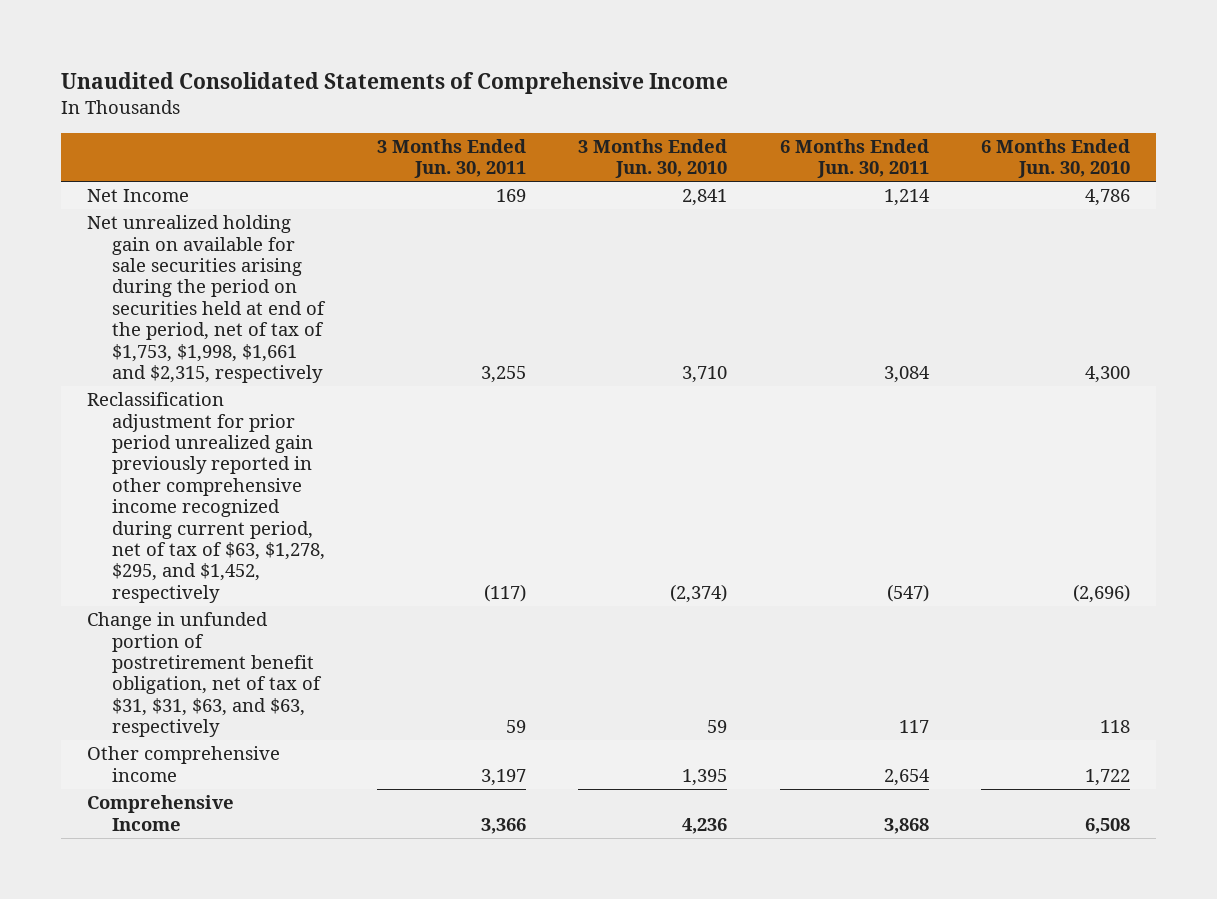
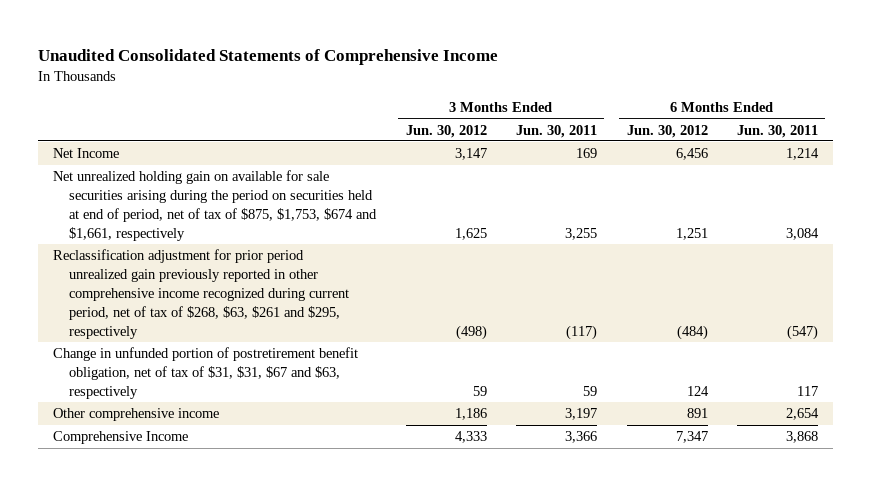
- | 3 Months Ended Jun. 30, 2011 | 3 Months Ended Jun. 30, 2010 | 6 Months Ended Jun. 30, 2011 | 6 Months Ended Jun. 30, 2010
+ | 3 Months Ended Jun. 30, 2012 | 3 Months Ended Jun. 30, 2011 | 6 Months Ended Jun. 30, 2012 | 6 Months Ended Jun. 30, 2011
- Net unrealized holding gain on available for sale securities arising during the period on securities held at end of the period, net of tax of $1,753, $1,998, $1,661 and $2,315, respectively | 3,255 | 3,710 | 3,084 | 4,300
- Reclassification adjustment for prior period unrealized gain previously reported in other comprehensive income recognized during current period, net of tax of $63, $1,278, $295, and $1,452, respectively | (117) | (2,374) | (547) | (2,696)
- Change in unfunded portion of postretirement benefit obligation, net of tax of $31, $31, $63, and $63, respectively | 59 | 59 | 117 | 118
+ Net unrealized holding gain on available for sale securities arising during the period on securities held at end of period, net of tax of $875, $1,753, $674 and $1,661, respectively | 1,625 | 3,255 | 1,251 | 3,084
+ Reclassification adjustment for prior period unrealized gain previously reported in other comprehensive income recognized during current period, net of tax of $268, $63, $261 and $295, respectively | (498) | (117) | (484) | (547)
+ Change in unfunded portion of postretirement benefit obligation, net of tax of $31, $31, $67 and $63, respectively | 59 | 59 | 124 | 117

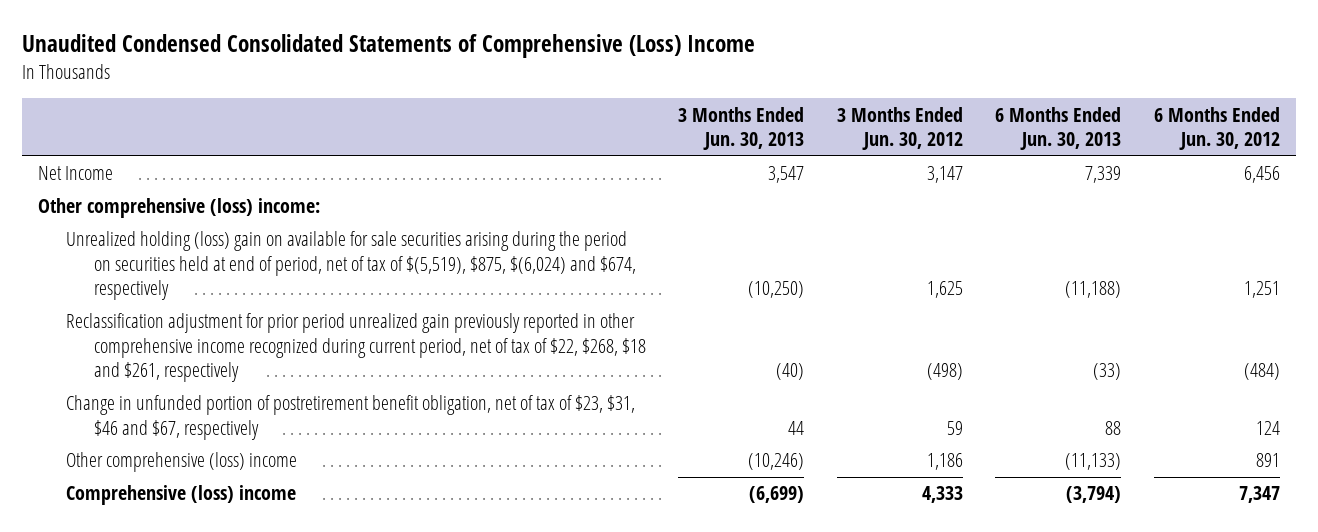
- Unaudited Consolidated Statements of Comprehensive Income
+ Unaudited Condensed Consolidated Statements of Comprehensive (Loss) Income
- | 3 Months Ended Jun. 30, 2012 | 3 Months Ended Jun. 30, 2011 | 6 Months Ended Jun. 30, 2012 | 6 Months Ended Jun. 30, 2011
+ | 3 Months Ended Jun. 30, 2013 | 3 Months Ended Jun. 30, 2012 | 6 Months Ended Jun. 30, 2013 | 6 Months Ended Jun. 30, 2012
- Net unrealized holding gain on available for sale securities arising during the period on securities held at end of period, net of tax of $875, $1,753, $674 and $1,661, respectively | 1,625 | 3,255 | 1,251 | 3,084
- Reclassification adjustment for prior period unrealized gain previously reported in other comprehensive income recognized during current period, net of tax of $268, $63, $261 and $295, respectively | (498) | (117) | (484) | (547)
- Change in unfunded portion of postretirement benefit obligation, net of tax of $31, $31, $67 and $63, respectively | 59 | 59 | 124 | 117
- Other comprehensive income | 1,186 | 3,197 | 891 | 2,654
- Comprehensive Income | 4,333 | 3,366 | 7,347 | 3,868
+ Other comprehensive (loss) income:
+ Unrealized holding (loss) gain on available for sale securities arising during the period on securities held at end of period, net of tax of $(5,519), $875, $(6,024) and $674, respectively | (10,250) | 1,625 | (11,188) | 1,251
+ Reclassification adjustment for prior period unrealized gain previously reported in other comprehensive income recognized during current period, net of tax of $22, $268, $18 and $261, respectively | (40) | (498) | (33) | (484)
+ Change in unfunded portion of postretirement benefit obligation, net of tax of $23, $31, $46 and $67, respectively | 44 | 59 | 88 | 124
+ Other comprehensive (loss) income | (10,246) | 1,186 | (11,133) | 891
+ Comprehensive (loss) income | (6,699) | 4,333 | (3,794) | 7,347

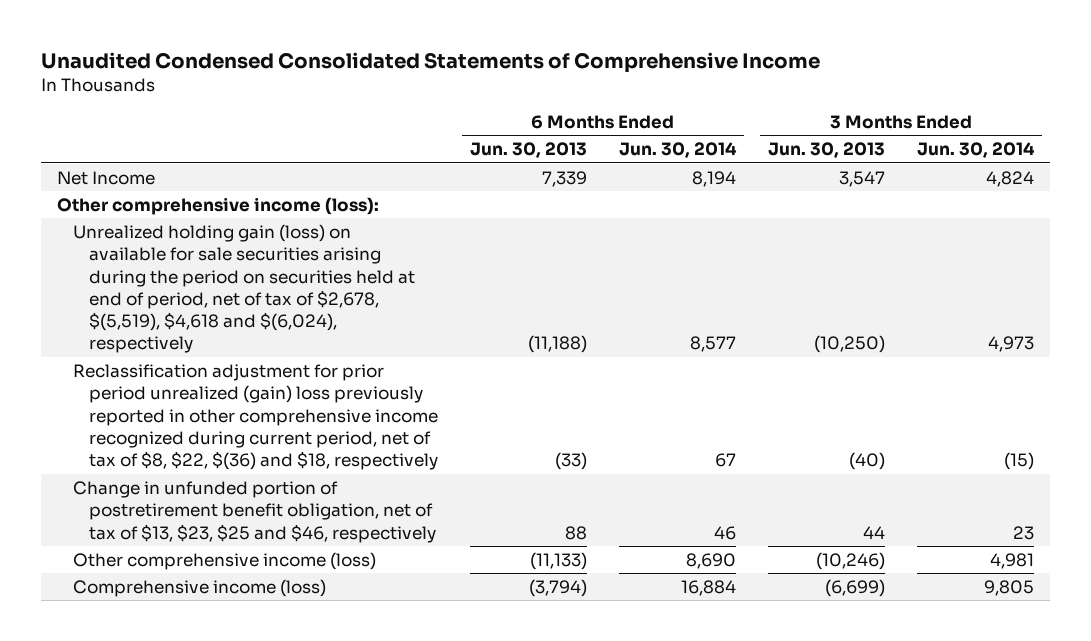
- Unaudited Condensed Consolidated Statements of Comprehensive (Loss) Income
+ Unaudited Condensed Consolidated Statements of Comprehensive Income
- | 3 Months Ended Jun. 30, 2013 | 3 Months Ended Jun. 30, 2012 | 6 Months Ended Jun. 30, 2013 | 6 Months Ended Jun. 30, 2012
+ | 6 Months Ended Jun. 30, 2013 | 6 Months Ended Jun. 30, 2014 | 3 Months Ended Jun. 30, 2013 | 3 Months Ended Jun. 30, 2014
- Other comprehensive (loss) income:
- Unrealized holding (loss) gain on available for sale securities arising during the period on securities held at end of period, net of tax of $(5,519), $875, $(6,024) and $674, respectively | (10,250) | 1,625 | (11,188) | 1,251
- Reclassification adjustment for prior period unrealized gain previously reported in other comprehensive income recognized during current period, net of tax of $22, $268, $18 and $261, respectively | (40) | (498) | (33) | (484)
- Change in unfunded portion of postretirement benefit obligation, net of tax of $23, $31, $46 and $67, respectively | 44 | 59 | 88 | 124
- Other comprehensive (loss) income | (10,246) | 1,186 | (11,133) | 891
- Comprehensive (loss) income | (6,699) | 4,333 | (3,794) | 7,347
+ Other comprehensive income (loss):
+ Unrealized holding gain (loss) on available for sale securities arising during the period on securities held at end of period, net of tax of $2,678, $(5,519), $4,618 and $(6,024), respectively | (11,188) | 8,577 | (10,250) | 4,973
+ Reclassification adjustment for prior period unrealized (gain) loss previously reported in other comprehensive income recognized during current period, net of tax of $8, $22, $(36) and $18, respectively | (33) | 67 | (40) | (15)
+ Change in unfunded portion of postretirement benefit obligation, net of tax of $13, $23, $25 and $46, respectively | 88 | 46 | 44 | 23
+ Other comprehensive income (loss) | (11,133) | 8,690 | (10,246) | 4,981
+ Comprehensive income (loss) | (3,794) | 16,884 | (6,699) | 9,805

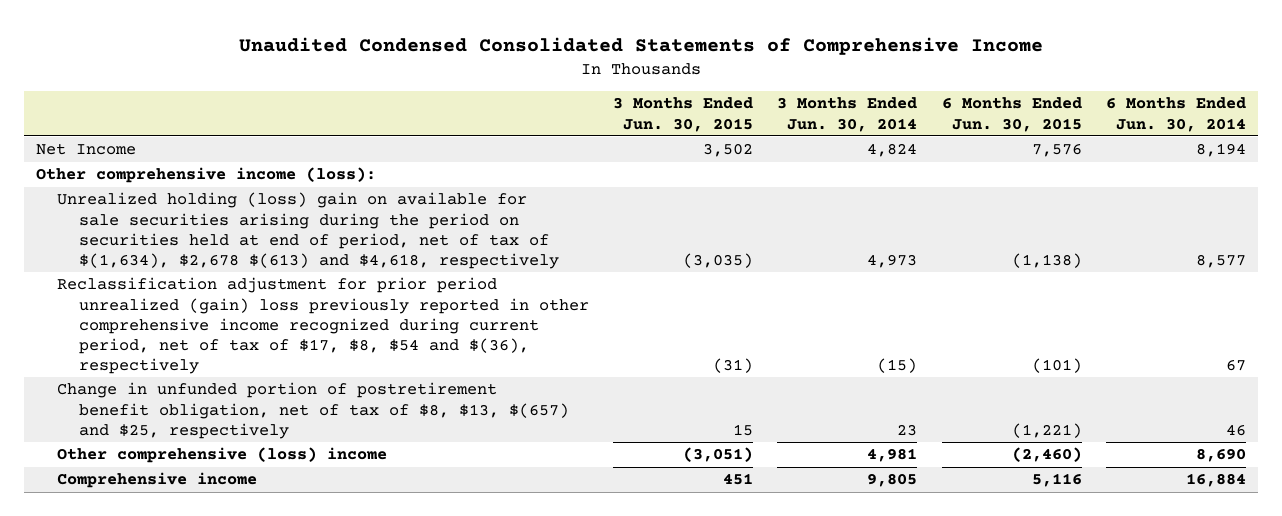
- | 6 Months Ended Jun. 30, 2013 | 6 Months Ended Jun. 30, 2014 | 3 Months Ended Jun. 30, 2013 | 3 Months Ended Jun. 30, 2014
+ | 3 Months Ended Jun. 30, 2015 | 3 Months Ended Jun. 30, 2014 | 6 Months Ended Jun. 30, 2015 | 6 Months Ended Jun. 30, 2014
- Unrealized holding gain (loss) on available for sale securities arising during the period on securities held at end of period, net of tax of $2,678, $(5,519), $4,618 and $(6,024), respectively | (11,188) | 8,577 | (10,250) | 4,973
- Reclassification adjustment for prior period unrealized (gain) loss previously reported in other comprehensive income recognized during current period, net of tax of $8, $22, $(36) and $18, respectively | (33) | 67 | (40) | (15)
- Change in unfunded portion of postretirement benefit obligation, net of tax of $13, $23, $25 and $46, respectively | 88 | 46 | 44 | 23
- Other comprehensive income (loss) | (11,133) | 8,690 | (10,246) | 4,981
- Comprehensive income (loss) | (3,794) | 16,884 | (6,699) | 9,805
+ Unrealized holding (loss) gain on available for sale securities arising during the period on securities held at end of period, net of tax of $(1,634), $2,678 $(613) and $4,618, respectively | (3,035) | 4,973 | (1,138) | 8,577
+ Reclassification adjustment for prior period unrealized (gain) loss previously reported in other comprehensive income recognized during current period, net of tax of $17, $8, $54 and $(36), respectively | (31) | (15) | (101) | 67
+ Change in unfunded portion of postretirement benefit obligation, net of tax of $8, $13, $(657) and $25, respectively | 15 | 23 | (1,221) | 46
+ Other comprehensive (loss) income | (3,051) | 4,981 | (2,460) | 8,690
+ Comprehensive income | 451 | 9,805 | 5,116 | 16,884

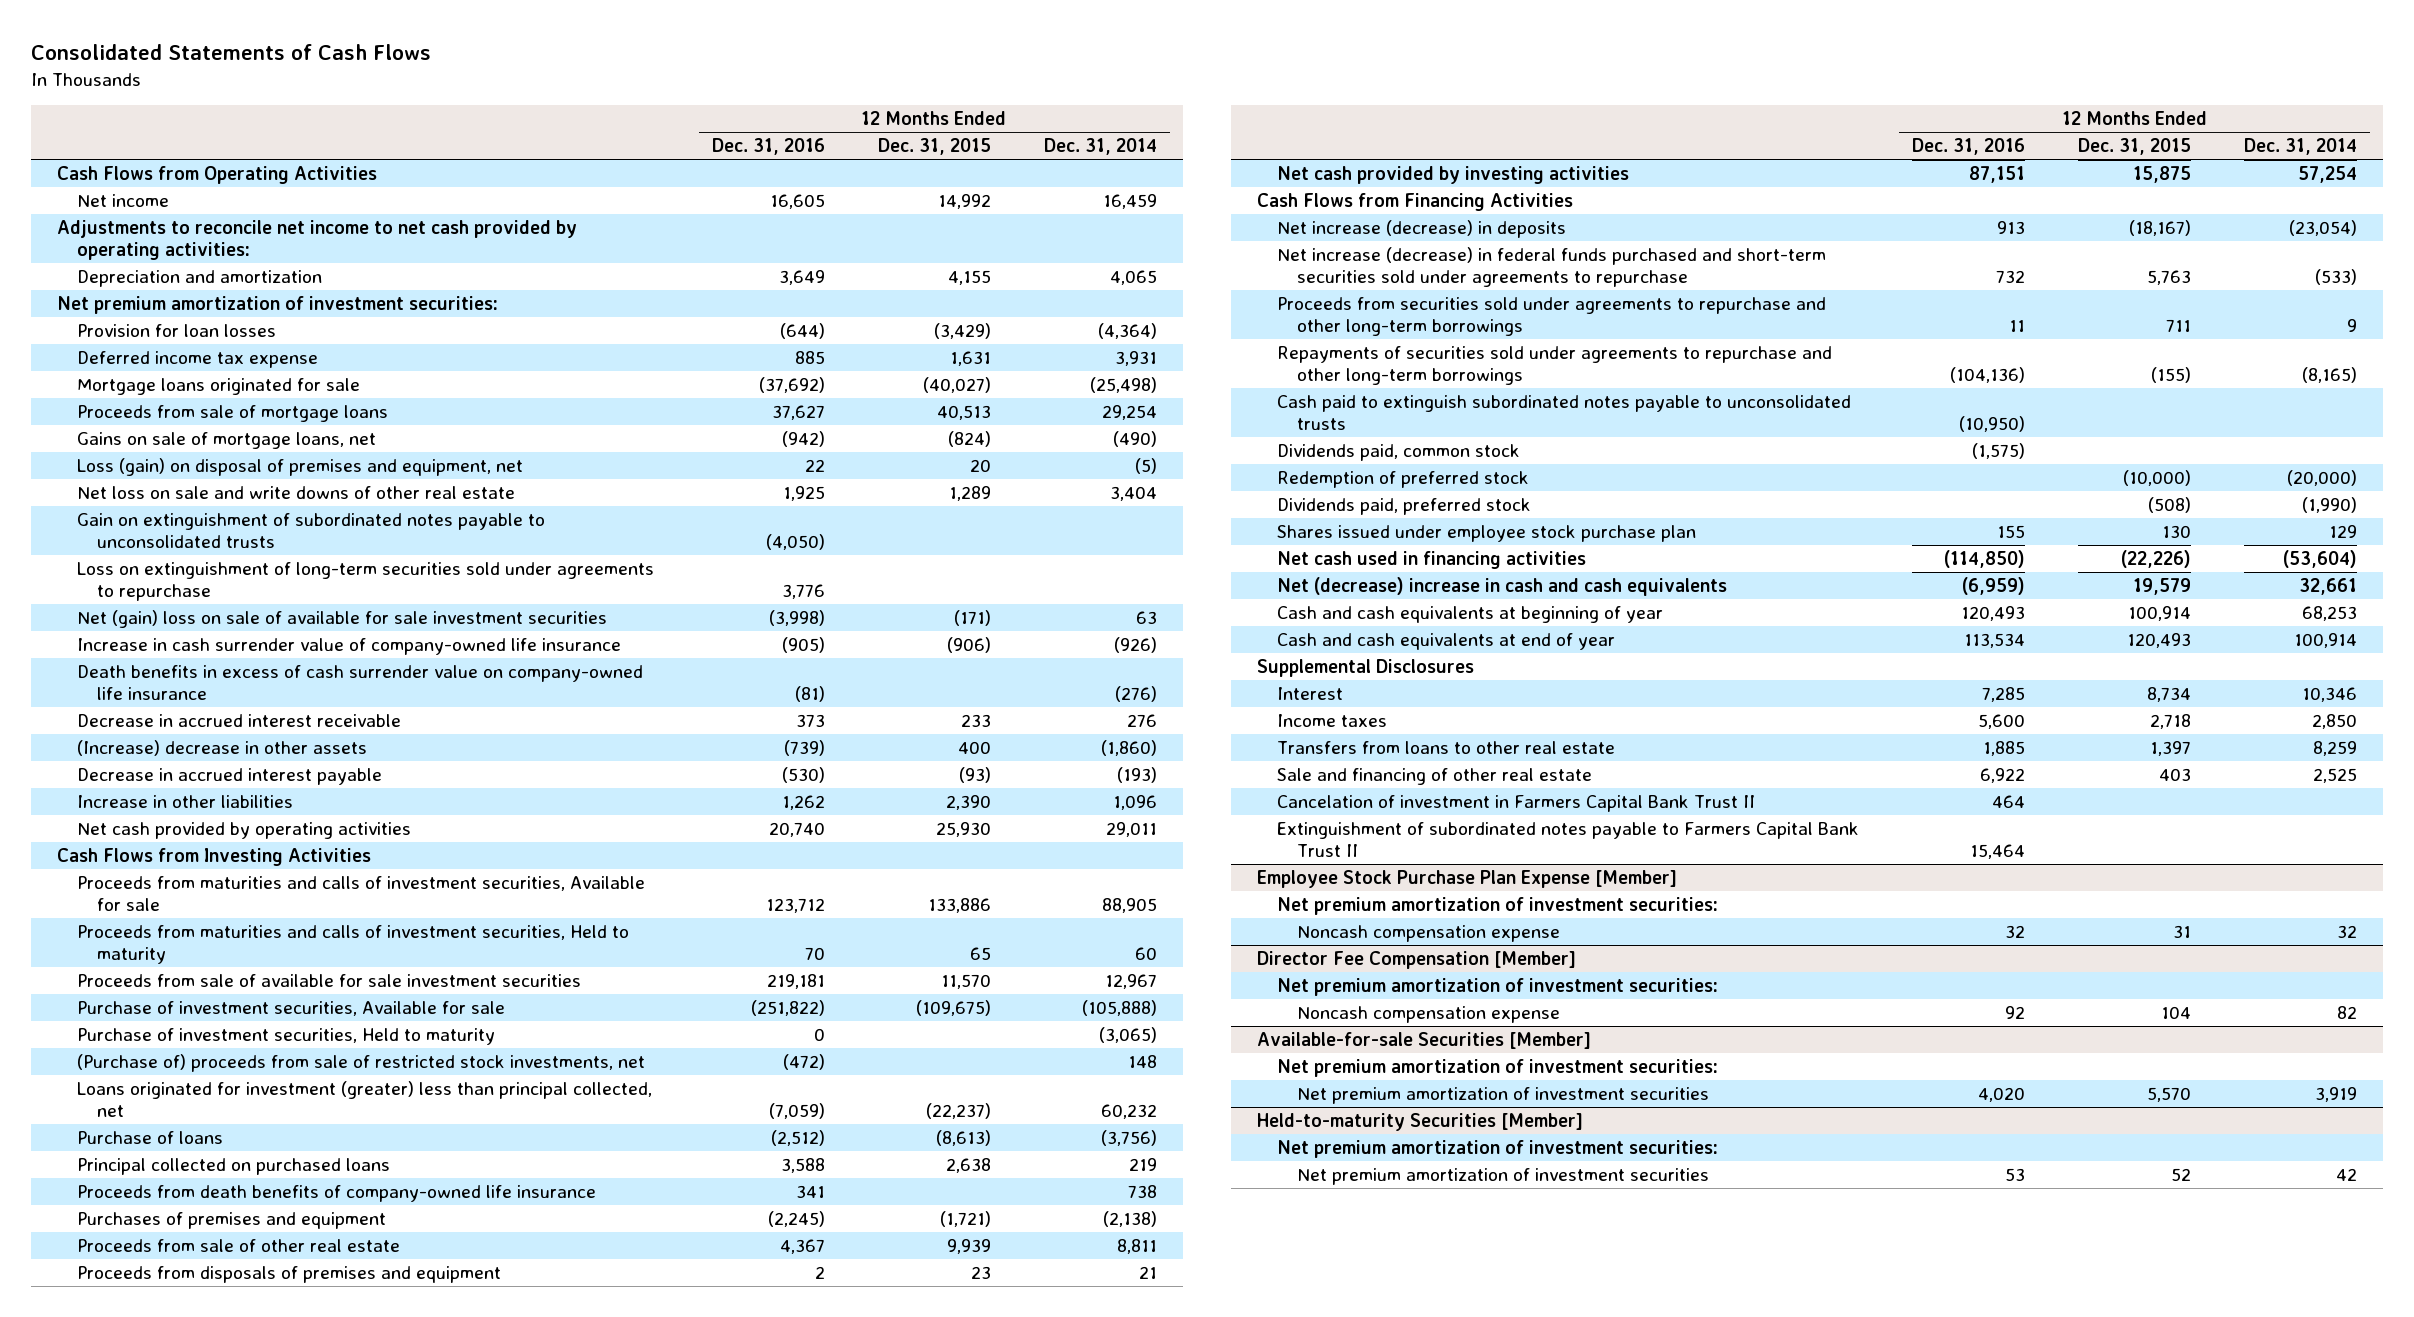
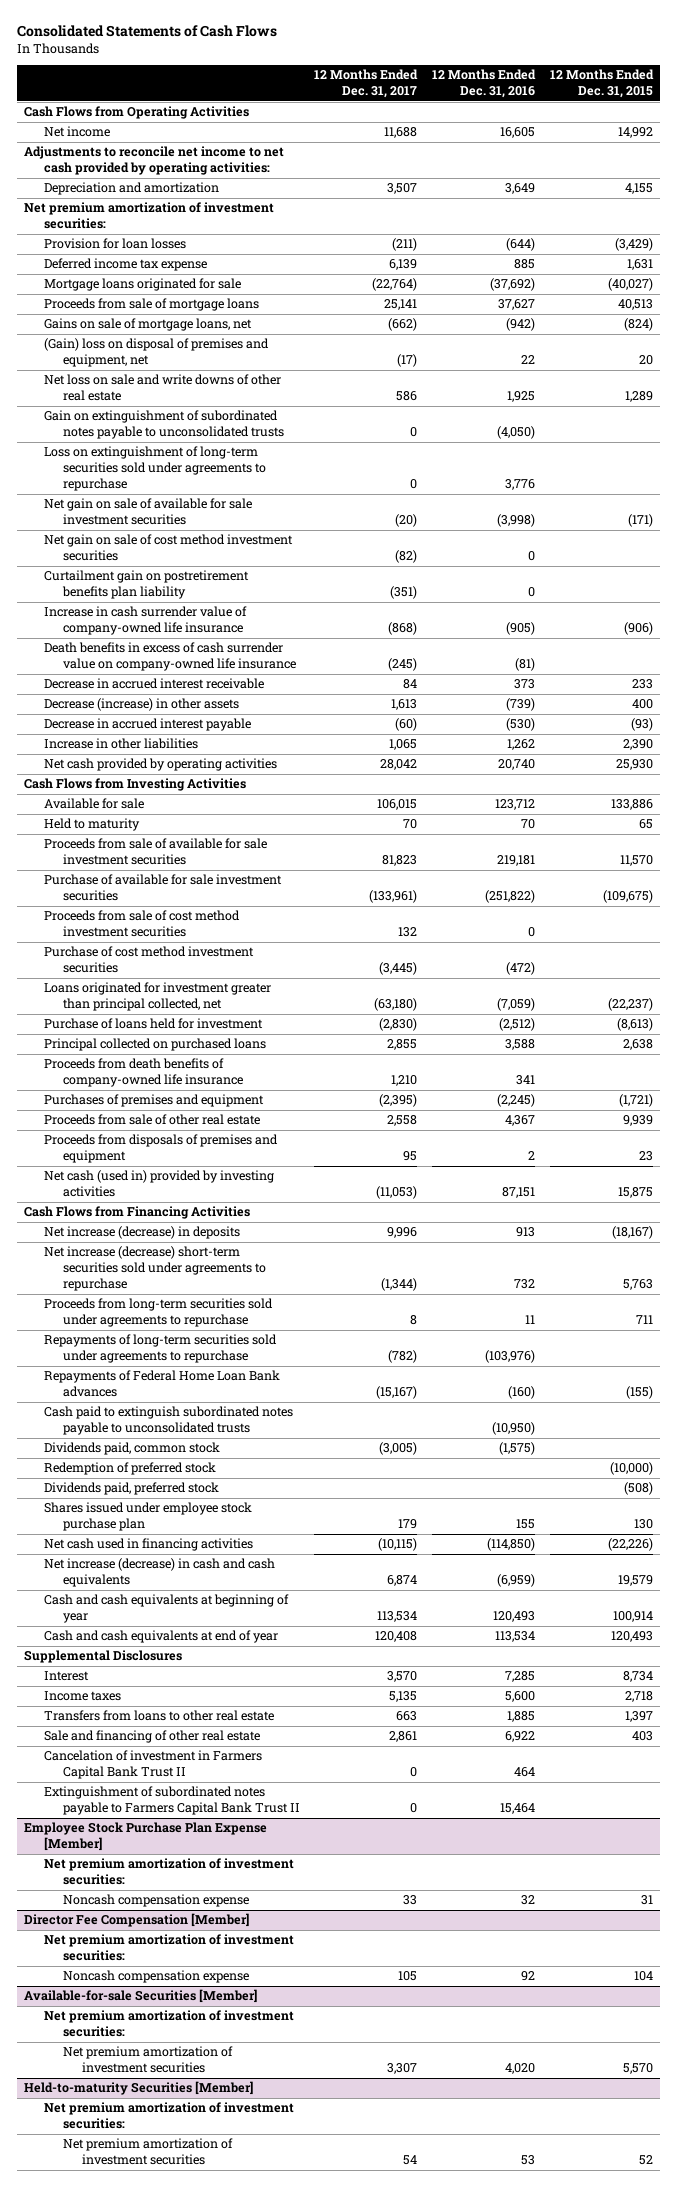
- | 12 Months Ended Dec. 31, 2016 | 12 Months Ended Dec. 31, 2015 | 12 Months Ended Dec. 31, 2014
+ | 12 Months Ended Dec. 31, 2017 | 12 Months Ended Dec. 31, 2016 | 12 Months Ended Dec. 31, 2015
- Loss (gain) on disposal of premises and equipment, net | 22 | 20 | (5)
+ (Gain) loss on disposal of premises and equipment, net | (17) | 22 | 20
- Net (gain) loss on sale of available for sale investment securities | (3,998) | (171) | 63
+ Net gain on sale of available for sale investment securities | (20) | (3,998) | (171)
+ Net gain on sale of cost method investment securities | (82) | 0 |
+ Curtailment gain on postretirement benefits plan liability | (351) | 0 |
- (Increase) decrease in other assets | (739) | 400 | (1,860)
+ Decrease (increase) in other assets | 1,613 | (739) | 400
- Proceeds from maturities and calls of investment securities, Available for sale | 123,712 | 133,886 | 88,905
- Proceeds from maturities and calls of investment securities, Held to maturity | 70 | 65 | 60
+ Available for sale | 106,015 | 123,712 | 133,886
+ Held to maturity | 70 | 70 | 65
- Purchase of investment securities, Available for sale | (251,822) | (109,675) | (105,888)
- Purchase of investment securities, Held to maturity | 0 | | (3,065)
- (Purchase of) proceeds from sale of restricted stock investments, net | (472) | | 148
- Loans originated for investment (greater) less than principal collected, net | (7,059) | (22,237) | 60,232
- Purchase of loans | (2,512) | (8,613) | (3,756)
+ Purchase of available for sale investment securities | (133,961) | (251,822) | (109,675)
+ Proceeds from sale of cost method investment securities | 132 | 0 |
+ Purchase of cost method investment securities | (3,445) | (472) |
+ Loans originated for investment greater than principal collected, net | (63,180) | (7,059) | (22,237)
+ Purchase of loans held for investment | (2,830) | (2,512) | (8,613)
- Net cash provided by investing activities | 87,151 | 15,875 | 57,254
+ Net cash (used in) provided by investing activities | (11,053) | 87,151 | 15,875
- Net increase (decrease) in federal funds purchased and short-term securities sold under agreements to repurchase | 732 | 5,763 | (533)
- Proceeds from securities sold under agreements to repurchase and other long-term borrowings | 11 | 711 | 9
- Repayments of securities sold under agreements to repurchase and other long-term borrowings | (104,136) | (155) | (8,165)
+ Net increase (decrease) short-term securities sold under agreements to repurchase | (1,344) | 732 | 5,763
+ Proceeds from long-term securities sold under agreements to repurchase | 8 | 11 | 711
+ Repayments of long-term securities sold under agreements to repurchase | (782) | (103,976) |
+ Repayments of Federal Home Loan Bank advances | (15,167) | (160) | (155)
- Net (decrease) increase in cash and cash equivalents | (6,959) | 19,579 | 32,661
+ Net increase (decrease) in cash and cash equivalents | 6,874 | (6,959) | 19,579

